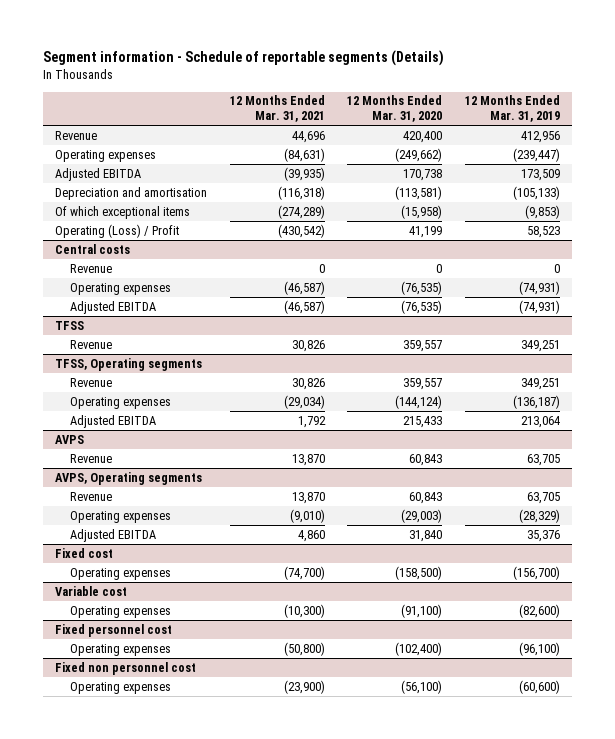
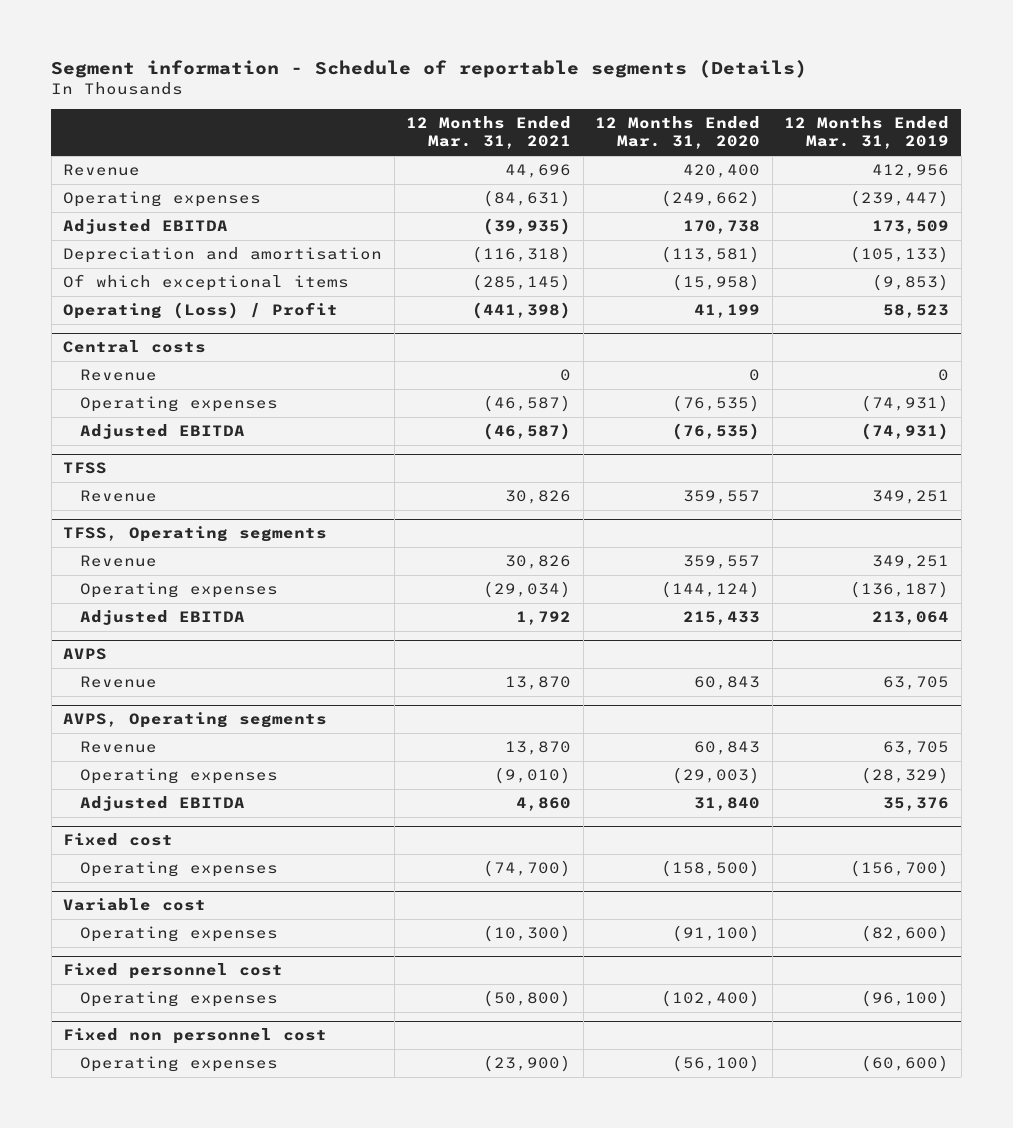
- Of which exceptional items | (274,289) | (15,958) | (9,853)
- Operating (Loss) / Profit | (430,542) | 41,199 | 58,523
+ Of which exceptional items | (285,145) | (15,958) | (9,853)
+ Operating (Loss) / Profit | (441,398) | 41,199 | 58,523

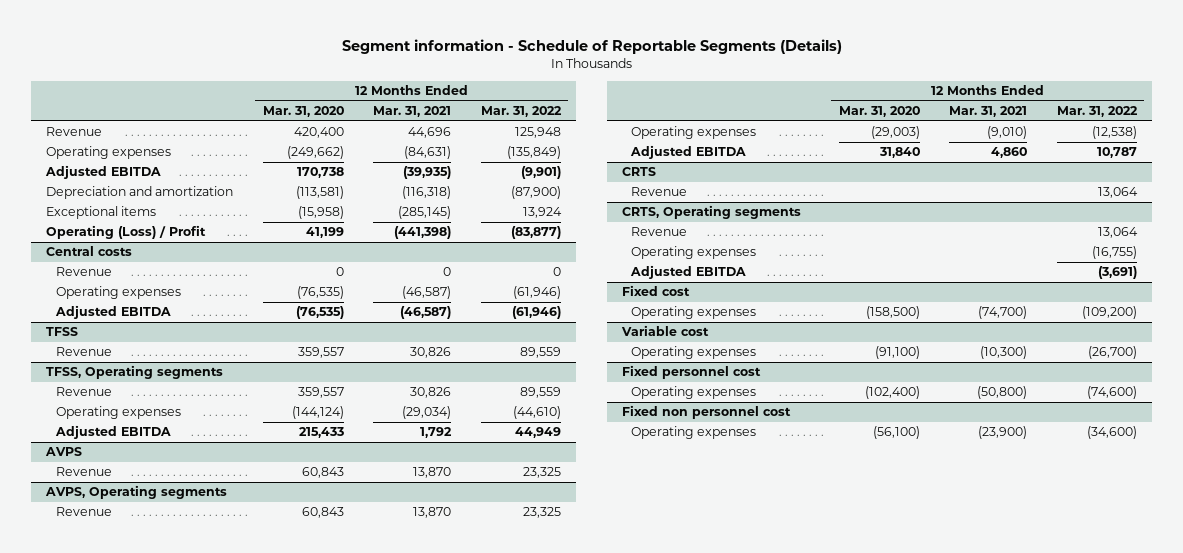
- Segment information - Schedule of reportable segments (Details)
+ Segment information - Schedule of Reportable Segments (Details)
- | 12 Months Ended Mar. 31, 2021 | 12 Months Ended Mar. 31, 2020 | 12 Months Ended Mar. 31, 2019
+ | 12 Months Ended Mar. 31, 2020 | 12 Months Ended Mar. 31, 2021 | 12 Months Ended Mar. 31, 2022
- Depreciation and amortisation | (116,318) | (113,581) | (105,133)
- Of which exceptional items | (285,145) | (15,958) | (9,853)
+ Depreciation and amortization | (113,581) | (116,318) | (87,900)
+ Exceptional items | (15,958) | (285,145) | 13,924
+ CRTS
+ Revenue | | | 13,064
+ CRTS, Operating segments
+ Revenue | | | 13,064
+ Operating expenses | | | (16,755)
+ Adjusted EBITDA | | | (3,691)

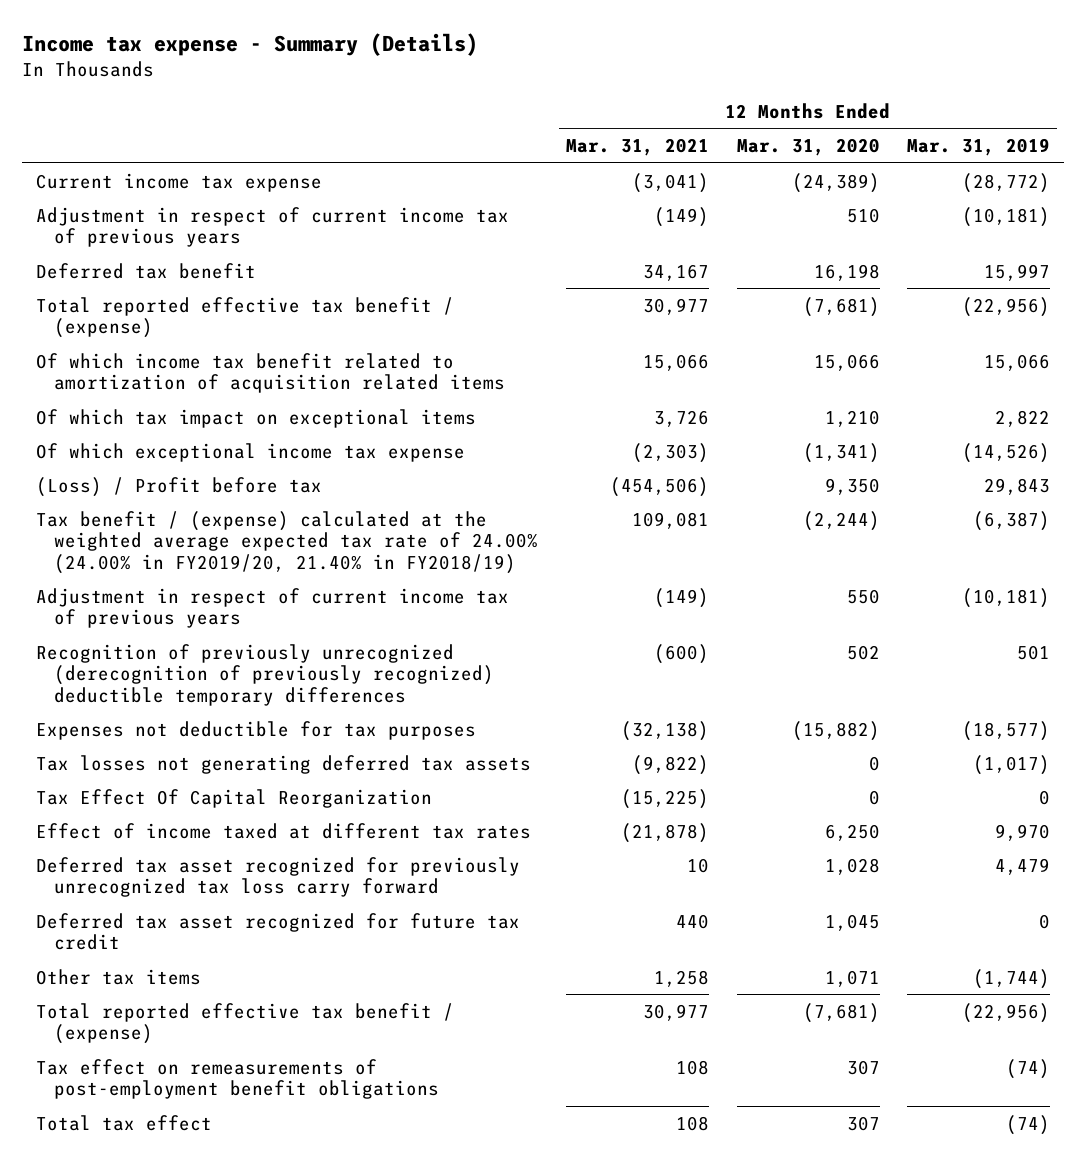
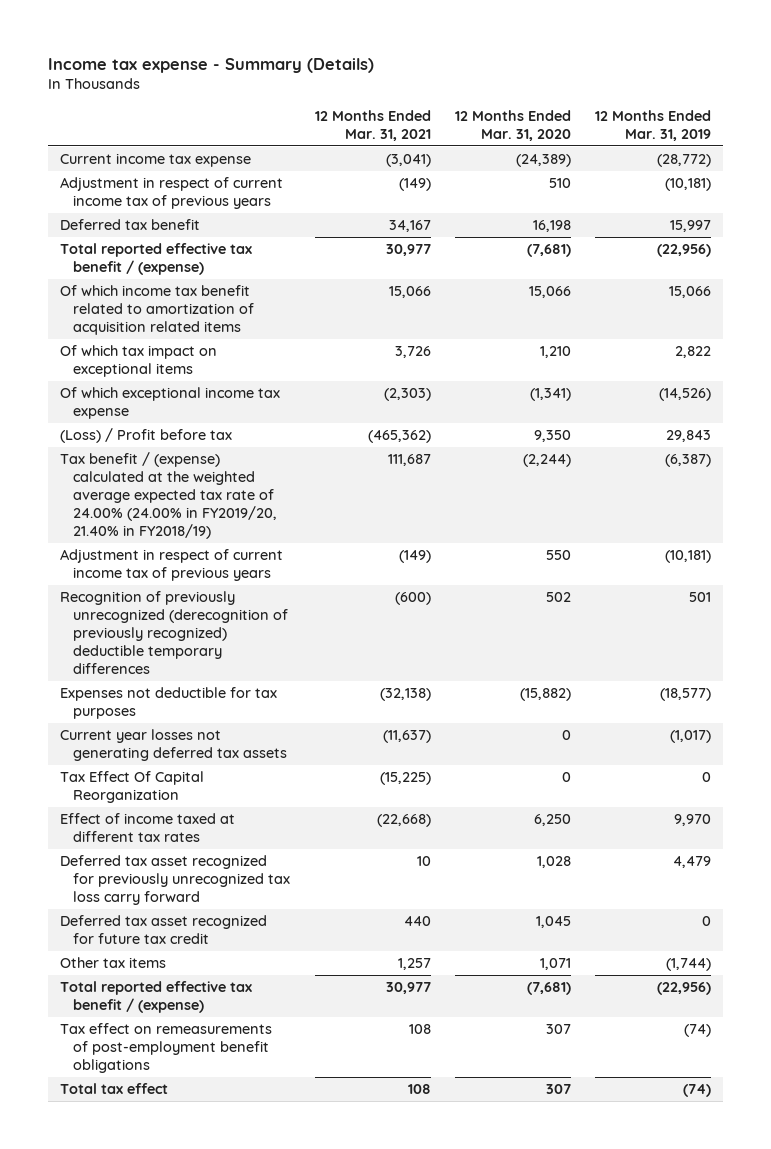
- (Loss) / Profit before tax | (454,506) | 9,350 | 29,843
- Tax benefit / (expense) calculated at the weighted average expected tax rate of 24.00% (24.00% in FY2019/20, 21.40% in FY2018/19) | 109,081 | (2,244) | (6,387)
+ (Loss) / Profit before tax | (465,362) | 9,350 | 29,843
+ Tax benefit / (expense) calculated at the weighted average expected tax rate of 24.00% (24.00% in FY2019/20, 21.40% in FY2018/19) | 111,687 | (2,244) | (6,387)
- Tax losses not generating deferred tax assets | (9,822) | 0 | (1,017)
+ Current year losses not generating deferred tax assets | (11,637) | 0 | (1,017)
- Effect of income taxed at different tax rates | (21,878) | 6,250 | 9,970
+ Effect of income taxed at different tax rates | (22,668) | 6,250 | 9,970
- Other tax items | 1,258 | 1,071 | (1,744)
+ Other tax items | 1,257 | 1,071 | (1,744)

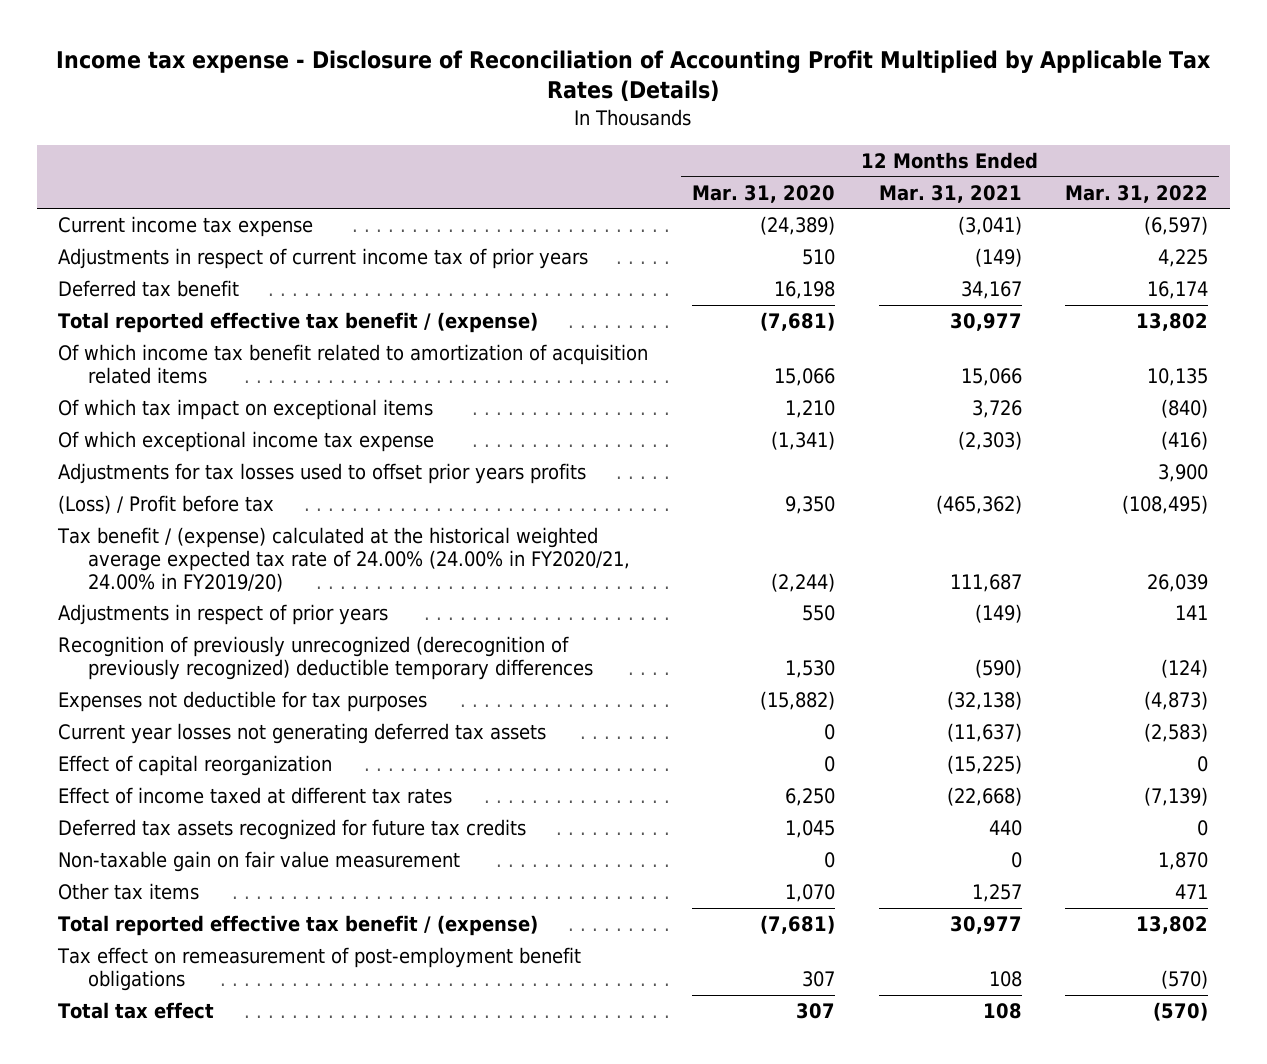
- Income tax expense - Summary (Details)
+ Income tax expense - Disclosure of Reconciliation of Accounting Profit Multiplied by Applicable Tax Rates (Details)
- | 12 Months Ended Mar. 31, 2021 | 12 Months Ended Mar. 31, 2020 | 12 Months Ended Mar. 31, 2019
+ | 12 Months Ended Mar. 31, 2020 | 12 Months Ended Mar. 31, 2021 | 12 Months Ended Mar. 31, 2022
- Adjustment in respect of current income tax of previous years | (149) | 510 | (10,181)
+ Adjustments in respect of current income tax of prior years | 510 | (149) | 4,225
+ Adjustments for tax losses used to offset prior years profits | | | 3,900
- Tax benefit / (expense) calculated at the weighted average expected tax rate of 24.00% (24.00% in FY2019/20, 21.40% in FY2018/19) | 111,687 | (2,244) | (6,387)
- Adjustment in respect of current income tax of previous years | (149) | 550 | (10,181)
- Recognition of previously unrecognized (derecognition of previously recognized) deductible temporary differences | (600) | 502 | 501
+ Tax benefit / (expense) calculated at the historical weighted average expected tax rate of 24.00% (24.00% in FY2020/21, 24.00% in FY2019/20) | (2,244) | 111,687 | 26,039
+ Adjustments in respect of prior years | 550 | (149) | 141
+ Recognition of previously unrecognized (derecognition of previously recognized) deductible temporary differences | 1,530 | (590) | (124)
- Tax Effect Of Capital Reorganization | (15,225) | 0 | 0
+ Effect of capital reorganization | 0 | (15,225) | 0
- Deferred tax asset recognized for previously unrecognized tax loss carry forward | 10 | 1,028 | 4,479
- Deferred tax asset recognized for future tax credit | 440 | 1,045 | 0
- Other tax items | 1,257 | 1,071 | (1,744)
+ Deferred tax assets recognized for future tax credits | 1,045 | 440 | 0
+ Non-taxable gain on fair value measurement | 0 | 0 | 1,870
+ Other tax items | 1,070 | 1,257 | 471
- Tax effect on remeasurements of post-employment benefit obligations | 108 | 307 | (74)
+ Tax effect on remeasurement of post-employment benefit obligations | 307 | 108 | (570)

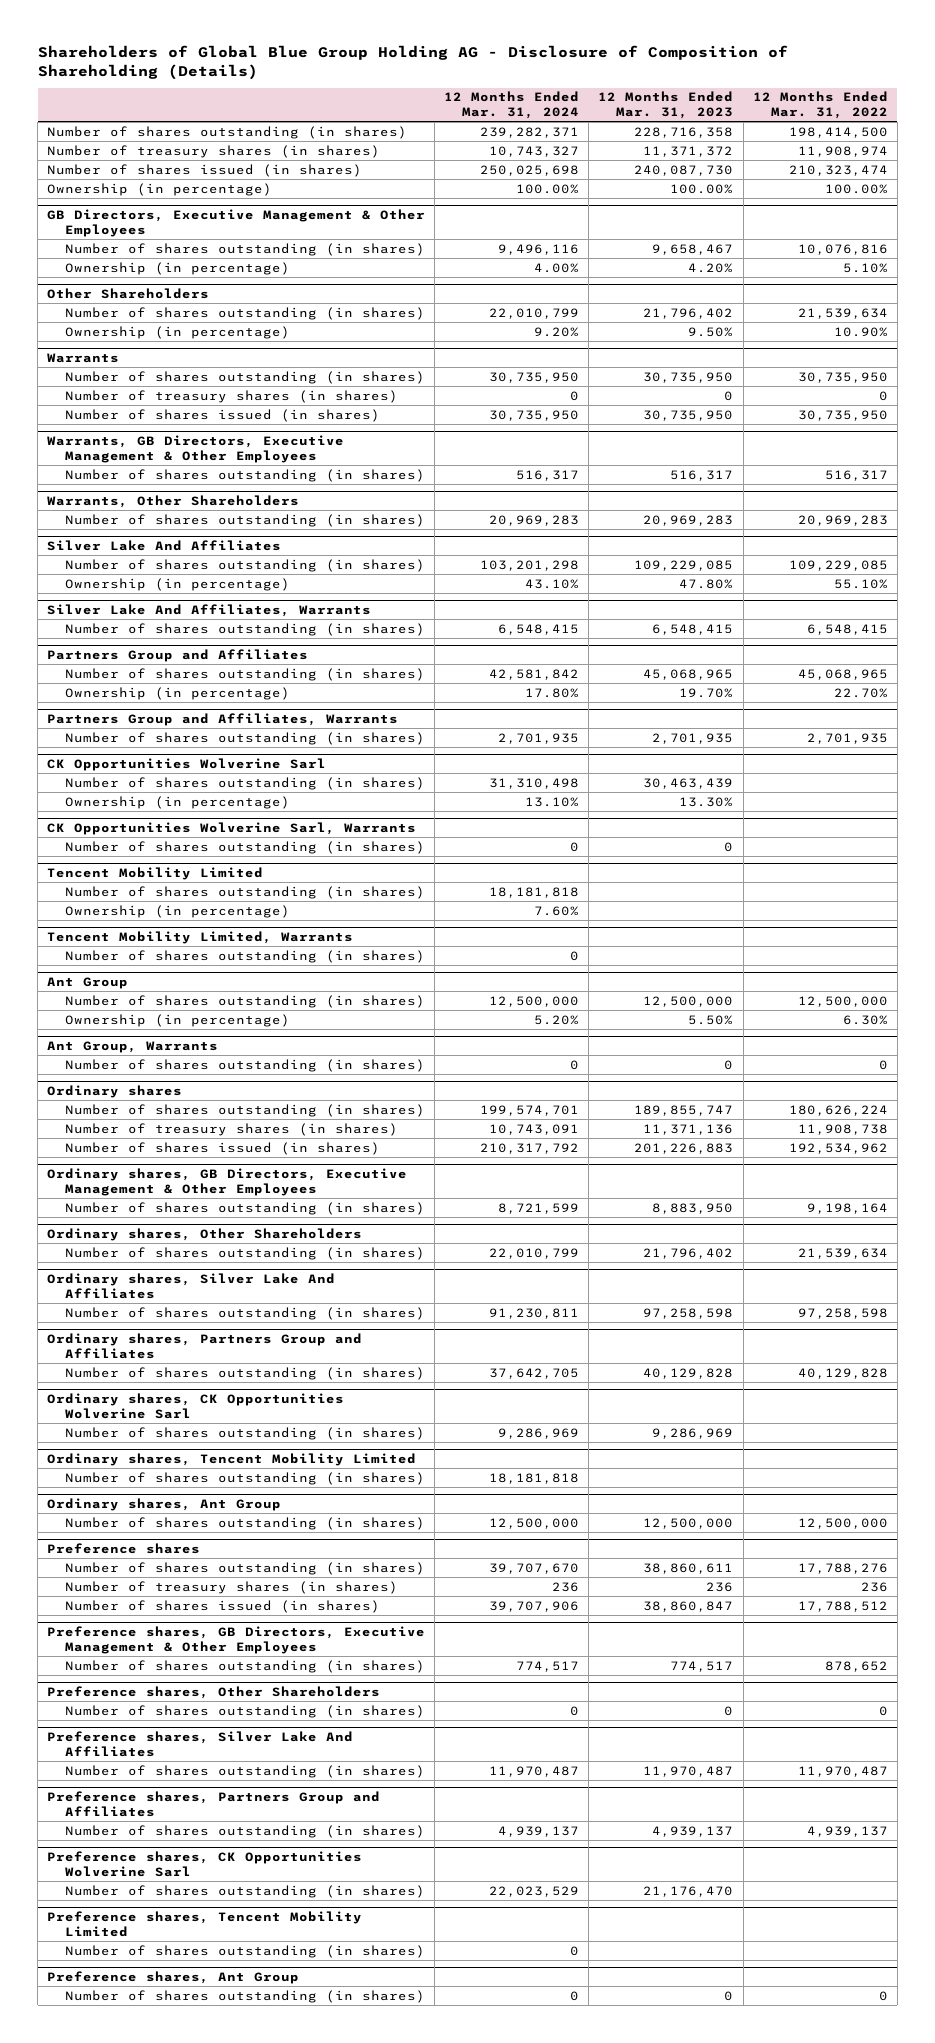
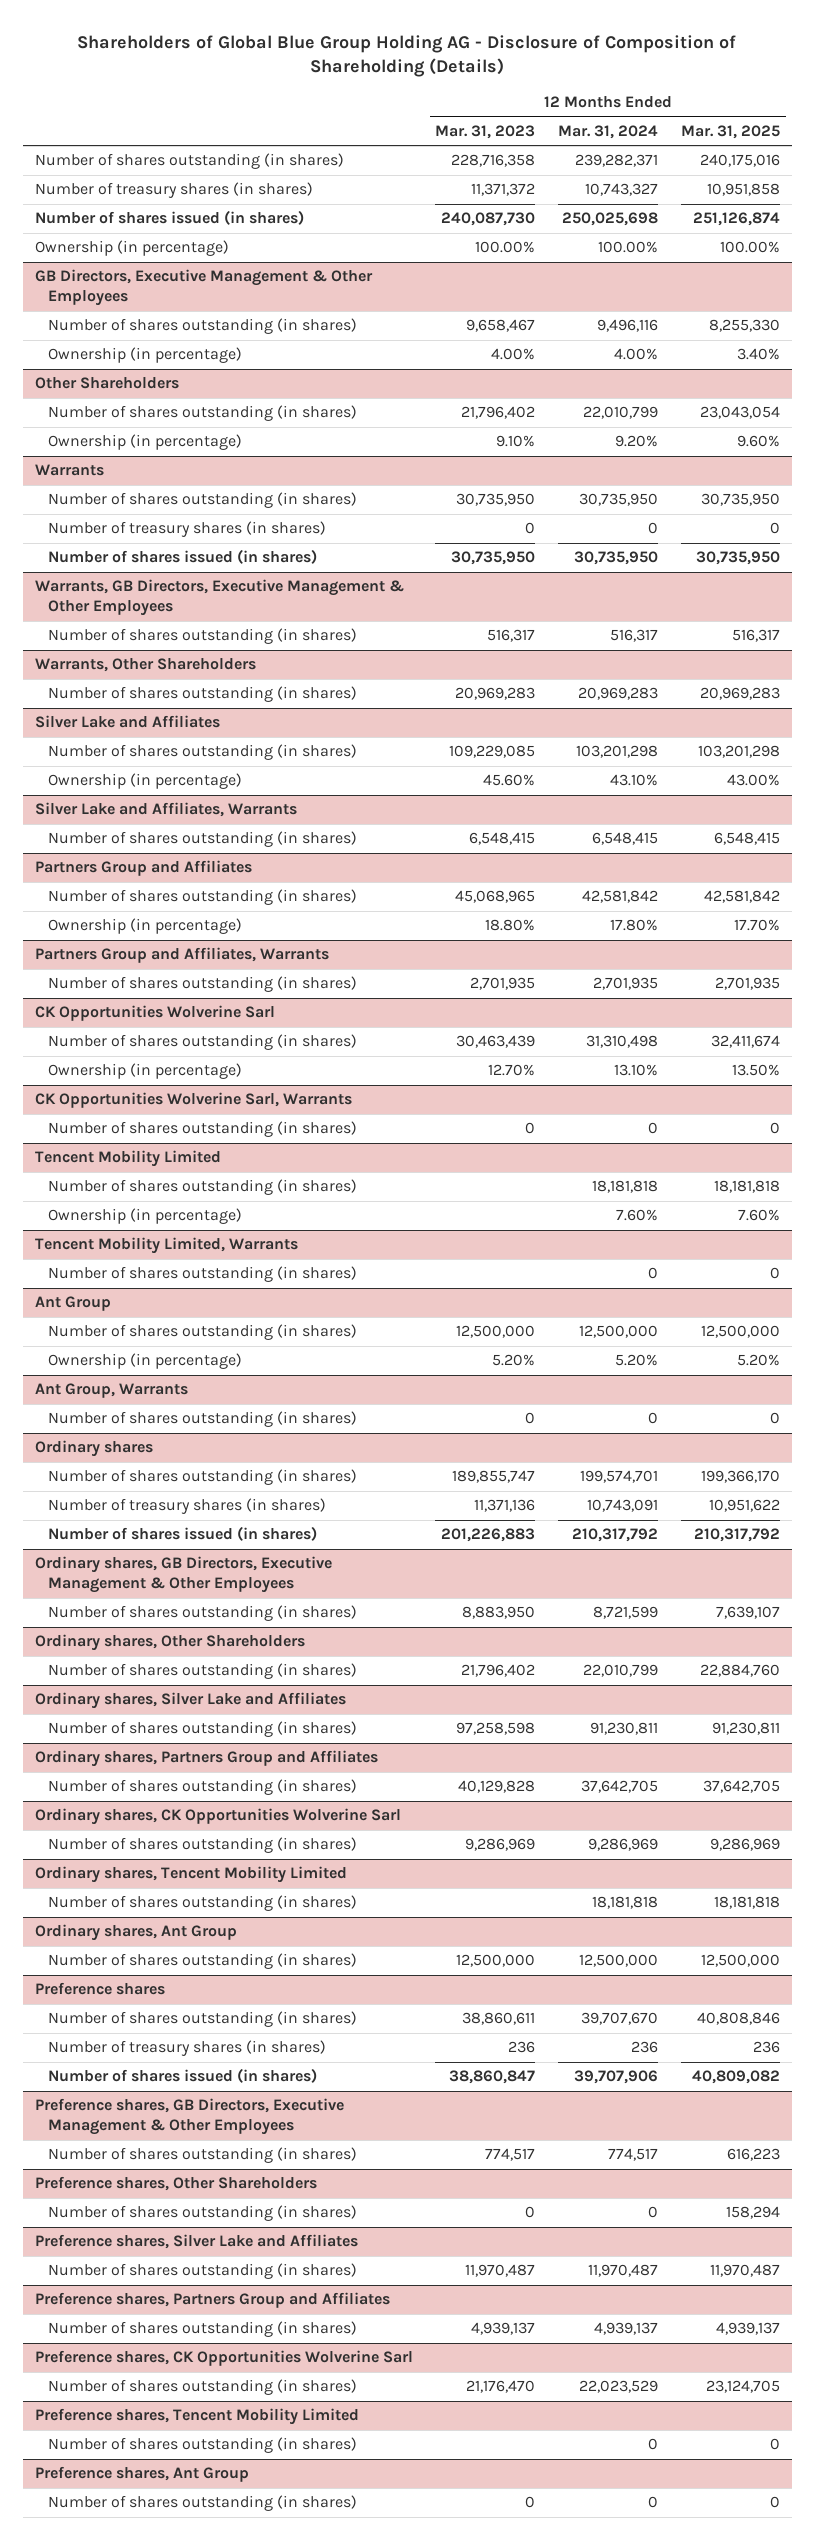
- | 12 Months Ended Mar. 31, 2024 | 12 Months Ended Mar. 31, 2023 | 12 Months Ended Mar. 31, 2022
+ | 12 Months Ended Mar. 31, 2023 | 12 Months Ended Mar. 31, 2024 | 12 Months Ended Mar. 31, 2025
@ GB Directors, Executive Management & Other Employees
- Ownership (in percentage) | 4.00% | 4.20% | 5.10%
+ Ownership (in percentage) | 4.00% | 4.00% | 3.40%
@ Other Shareholders
- Ownership (in percentage) | 9.20% | 9.50% | 10.90%
+ Ownership (in percentage) | 9.10% | 9.20% | 9.60%
- Silver Lake And Affiliates
+ Silver Lake and Affiliates
- Ownership (in percentage) | 43.10% | 47.80% | 55.10%
- Silver Lake And Affiliates, Warrants
+ Ownership (in percentage) | 45.60% | 43.10% | 43.00%
+ Silver Lake and Affiliates, Warrants
@ Partners Group and Affiliates
- Ownership (in percentage) | 17.80% | 19.70% | 22.70%
+ Ownership (in percentage) | 18.80% | 17.80% | 17.70%
@ CK Opportunities Wolverine Sarl
- Ownership (in percentage) | 13.10% | 13.30% |
+ Ownership (in percentage) | 12.70% | 13.10% | 13.50%
@ Ant Group
- Ownership (in percentage) | 5.20% | 5.50% | 6.30%
+ Ownership (in percentage) | 5.20% | 5.20% | 5.20%
- Ordinary shares, Silver Lake And Affiliates
+ Ordinary shares, Silver Lake and Affiliates
- Preference shares, Silver Lake And Affiliates
+ Preference shares, Silver Lake and Affiliates

